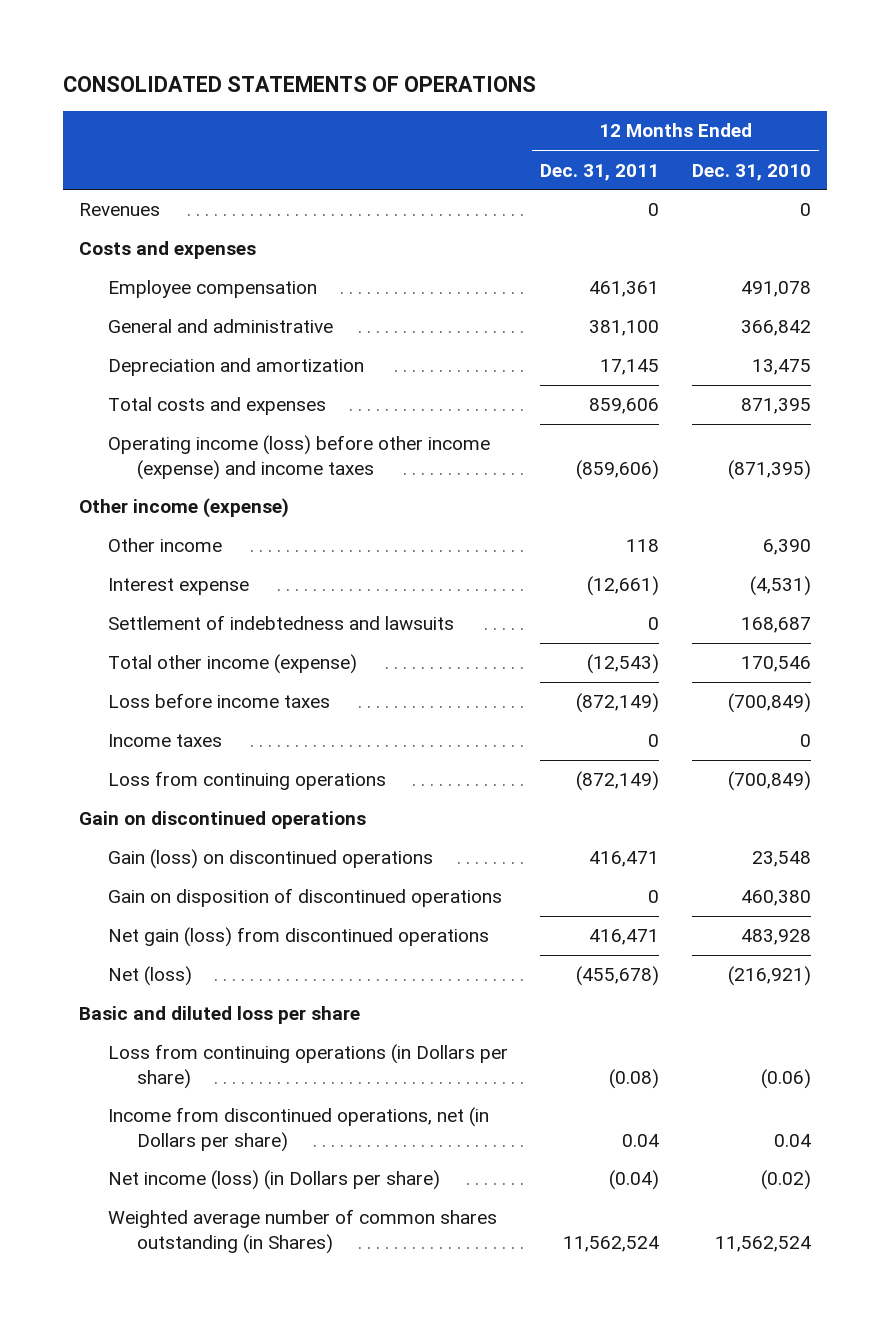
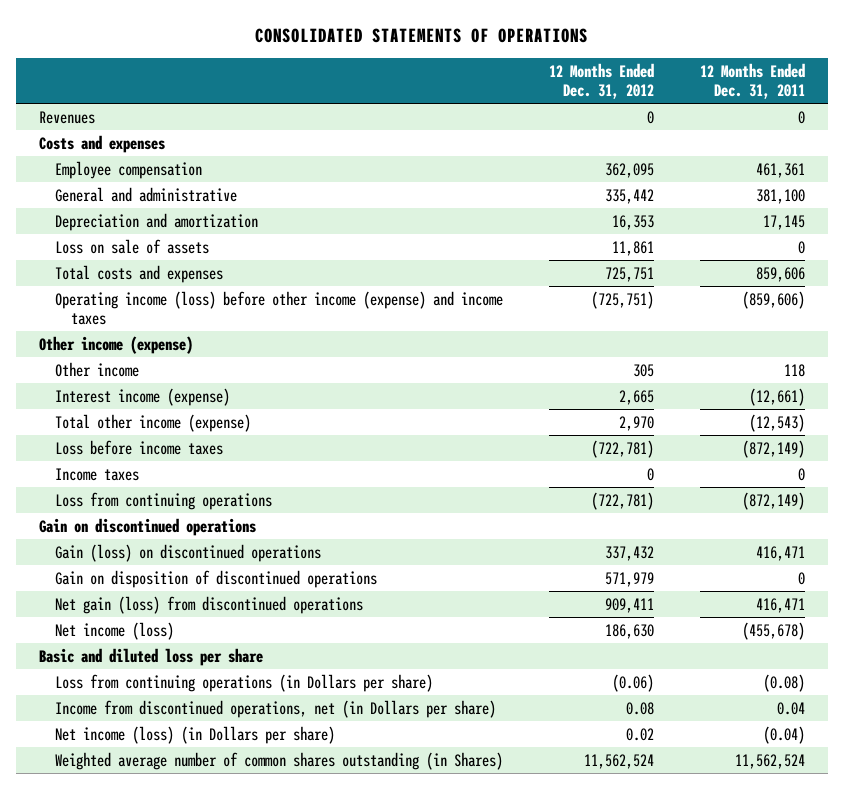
- | 12 Months Ended Dec. 31, 2011 | 12 Months Ended Dec. 31, 2010
+ | 12 Months Ended Dec. 31, 2012 | 12 Months Ended Dec. 31, 2011
+ Loss on sale of assets | 11,861 | 0
- Interest expense | (12,661) | (4,531)
- Settlement of indebtedness and lawsuits | 0 | 168,687
+ Interest income (expense) | 2,665 | (12,661)
- Net (loss) | (455,678) | (216,921)
+ Net income (loss) | 186,630 | (455,678)

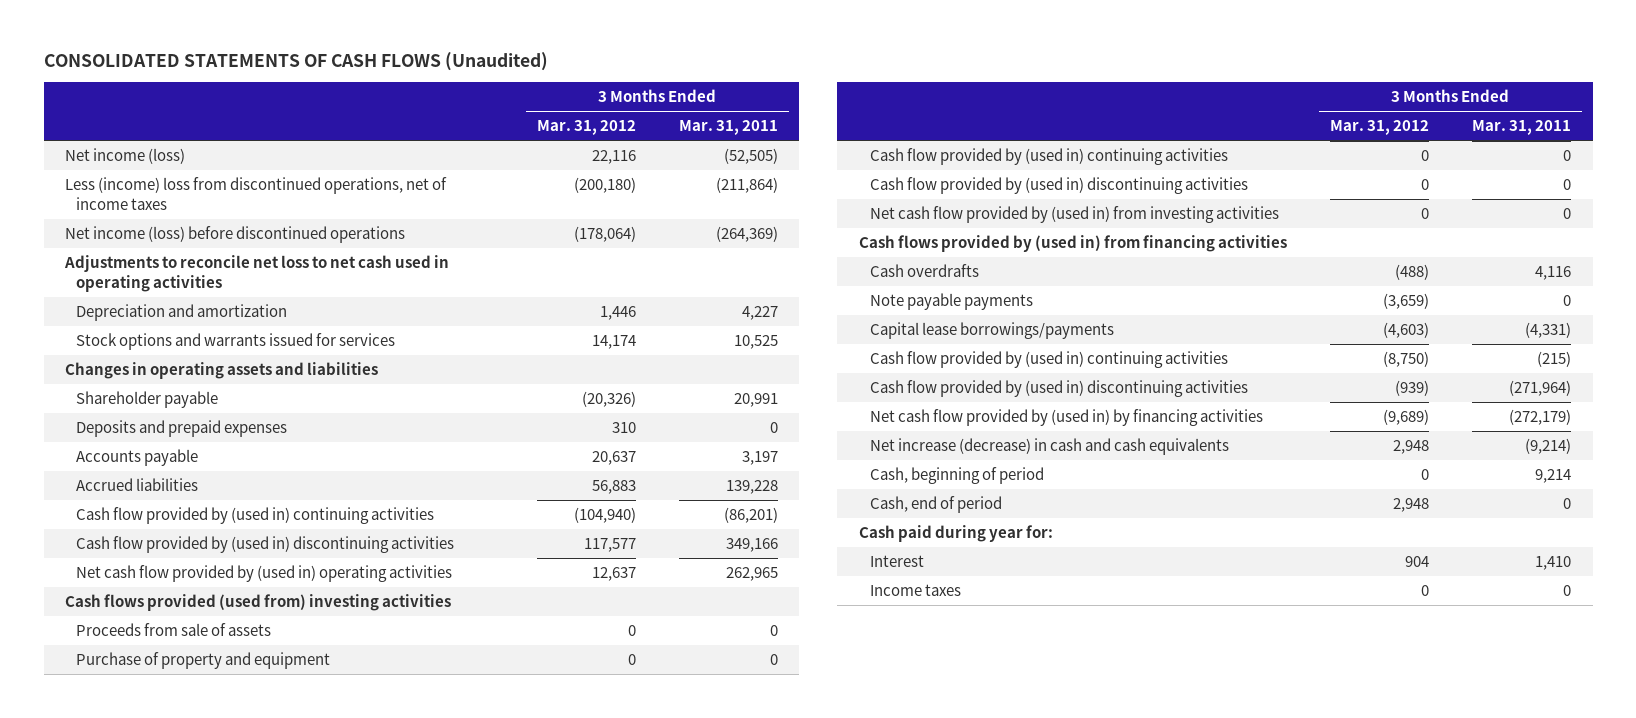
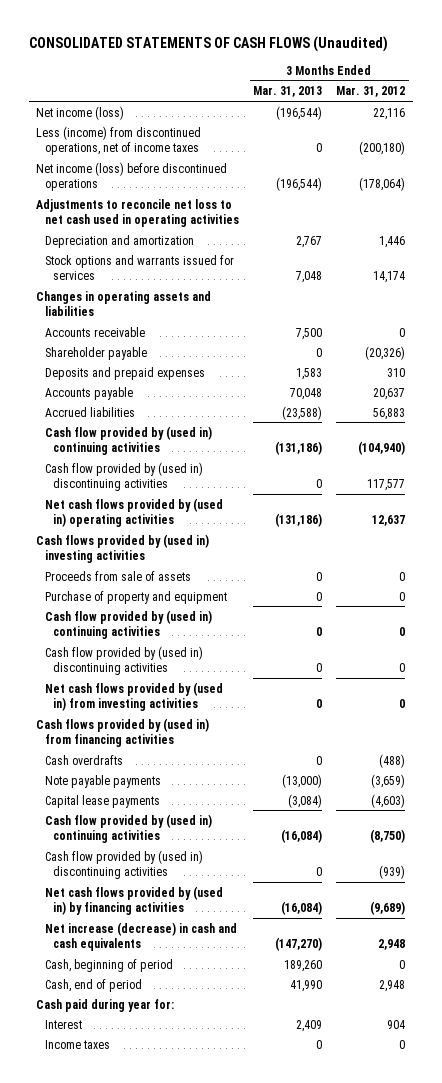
- | 3 Months Ended Mar. 31, 2012 | 3 Months Ended Mar. 31, 2011
+ | 3 Months Ended Mar. 31, 2013 | 3 Months Ended Mar. 31, 2012
- Less (income) loss from discontinued operations, net of income taxes | (200,180) | (211,864)
+ Less (income) from discontinued operations, net of income taxes | 0 | (200,180)
+ Accounts receivable | 7,500 | 0
- Net cash flow provided by (used in) operating activities | 12,637 | 262,965
- Cash flows provided (used from) investing activities
+ Net cash flows provided by (used in) operating activities | (131,186) | 12,637
+ Cash flows provided by (used in) investing activities
- Net cash flow provided by (used in) from investing activities | 0 | 0
+ Net cash flows provided by (used in) from investing activities | 0 | 0
- Capital lease borrowings/payments | (4,603) | (4,331)
+ Capital lease payments | (3,084) | (4,603)
- Net cash flow provided by (used in) by financing activities | (9,689) | (272,179)
+ Net cash flows provided by (used in) by financing activities | (16,084) | (9,689)

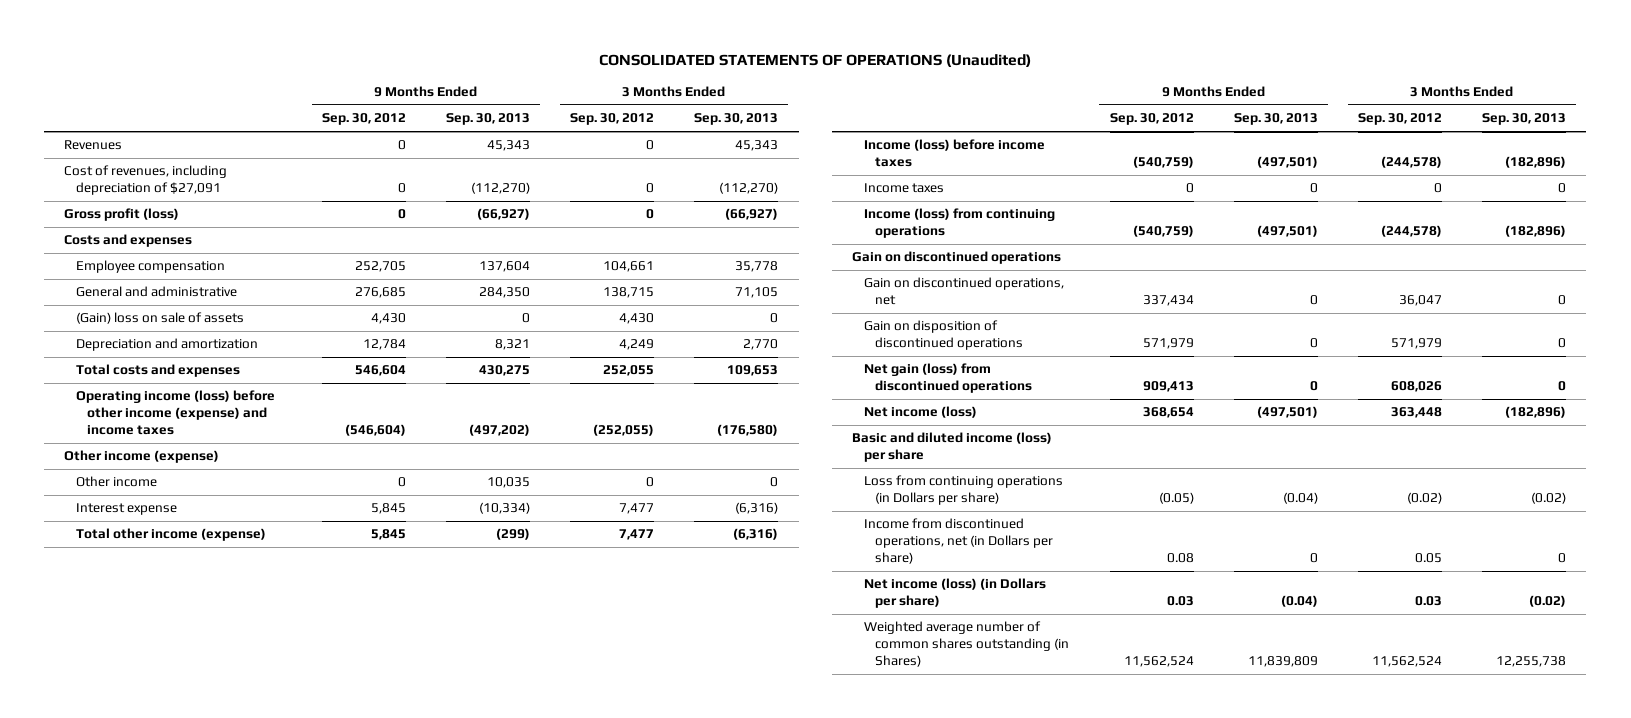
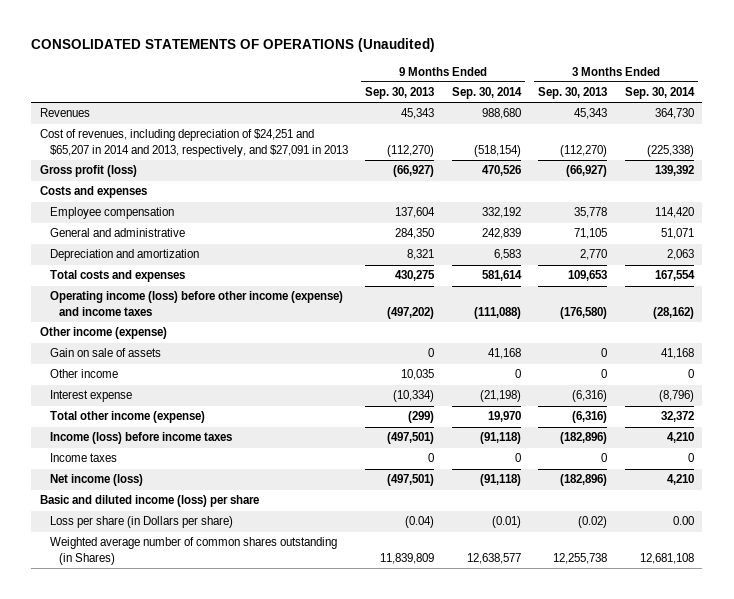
- | 9 Months Ended Sep. 30, 2012 | 9 Months Ended Sep. 30, 2013 | 3 Months Ended Sep. 30, 2012 | 3 Months Ended Sep. 30, 2013
+ | 9 Months Ended Sep. 30, 2013 | 9 Months Ended Sep. 30, 2014 | 3 Months Ended Sep. 30, 2013 | 3 Months Ended Sep. 30, 2014
- Cost of revenues, including depreciation of $27,091 | 0 | (112,270) | 0 | (112,270)
+ Cost of revenues, including depreciation of $24,251 and $65,207 in 2014 and 2013, respectively, and $27,091 in 2013 | (112,270) | (518,154) | (112,270) | (225,338)
- (Gain) loss on sale of assets | 4,430 | 0 | 4,430 | 0
+ Gain on sale of assets | 0 | 41,168 | 0 | 41,168
- Income (loss) from continuing operations | (540,759) | (497,501) | (244,578) | (182,896)
- Gain on discontinued operations
- Gain on discontinued operations, net | 337,434 | 0 | 36,047 | 0
- Gain on disposition of discontinued operations | 571,979 | 0 | 571,979 | 0
- Net gain (loss) from discontinued operations | 909,413 | 0 | 608,026 | 0
- Loss from continuing operations (in Dollars per share) | (0.05) | (0.04) | (0.02) | (0.02)
- Income from discontinued operations, net (in Dollars per share) | 0.08 | 0 | 0.05 | 0
- Net income (loss) (in Dollars per share) | 0.03 | (0.04) | 0.03 | (0.02)
+ Loss per share (in Dollars per share) | (0.04) | (0.01) | (0.02) | 0.00

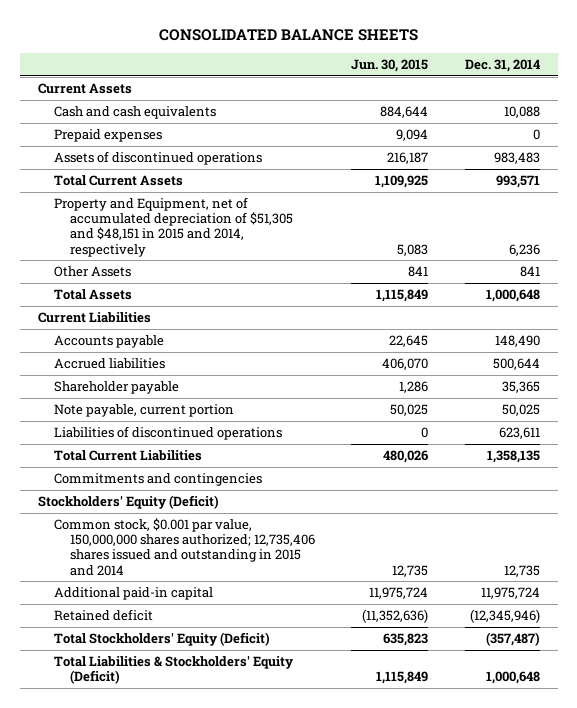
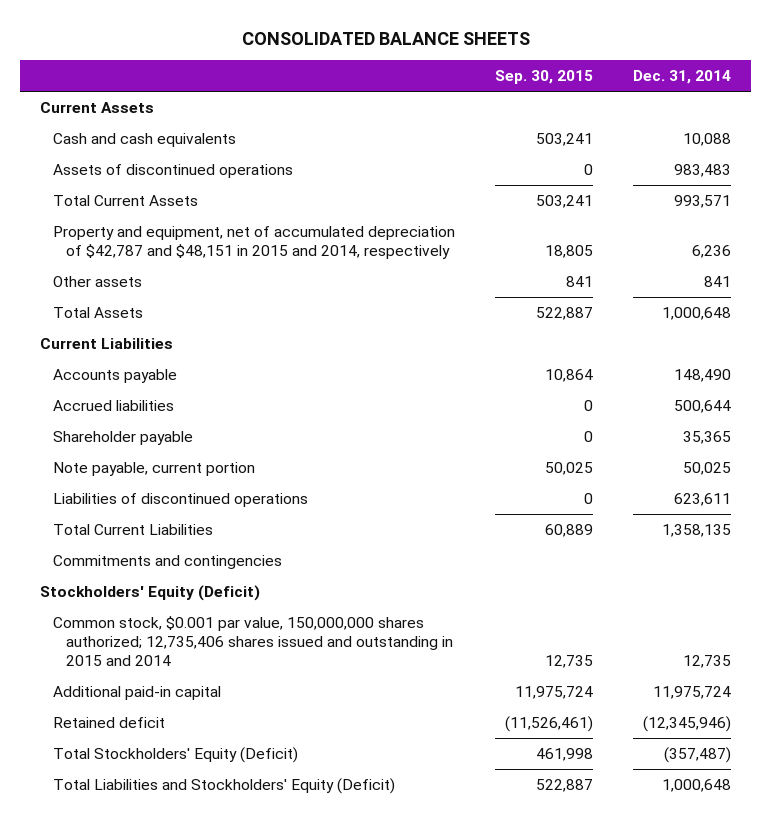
- | Jun. 30, 2015 | Dec. 31, 2014
+ | Sep. 30, 2015 | Dec. 31, 2014
- Prepaid expenses | 9,094 | 0
- Property and Equipment, net of accumulated depreciation of $51,305 and $48,151 in 2015 and 2014, respectively | 5,083 | 6,236
- Other Assets | 841 | 841
+ Property and equipment, net of accumulated depreciation of $42,787 and $48,151 in 2015 and 2014, respectively | 18,805 | 6,236
+ Other assets | 841 | 841
- Total Liabilities & Stockholders' Equity (Deficit) | 1,115,849 | 1,000,648
+ Total Liabilities and Stockholders' Equity (Deficit) | 522,887 | 1,000,648

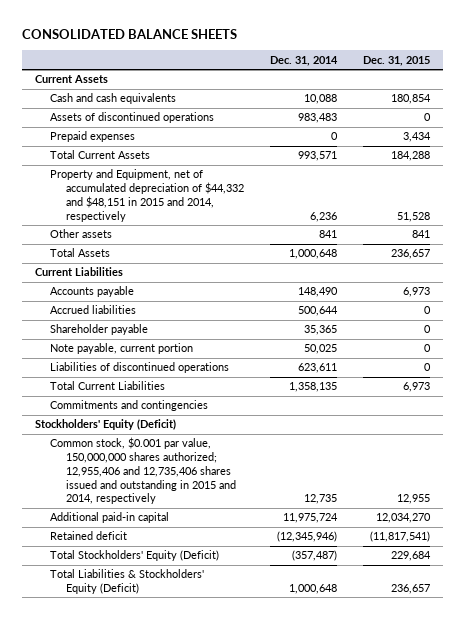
- | Sep. 30, 2015 | Dec. 31, 2014
+ | Dec. 31, 2014 | Dec. 31, 2015
+ Prepaid expenses | 0 | 3,434
- Property and equipment, net of accumulated depreciation of $42,787 and $48,151 in 2015 and 2014, respectively | 18,805 | 6,236
+ Property and Equipment, net of accumulated depreciation of $44,332 and $48,151 in 2015 and 2014, respectively | 6,236 | 51,528
- Common stock, $0.001 par value, 150,000,000 shares authorized; 12,735,406 shares issued and outstanding in 2015 and 2014 | 12,735 | 12,735
+ Common stock, $0.001 par value, 150,000,000 shares authorized; 12,955,406 and 12,735,406 shares issued and outstanding in 2015 and 2014, respectively | 12,735 | 12,955
- Total Liabilities and Stockholders' Equity (Deficit) | 522,887 | 1,000,648
+ Total Liabilities & Stockholders' Equity (Deficit) | 1,000,648 | 236,657

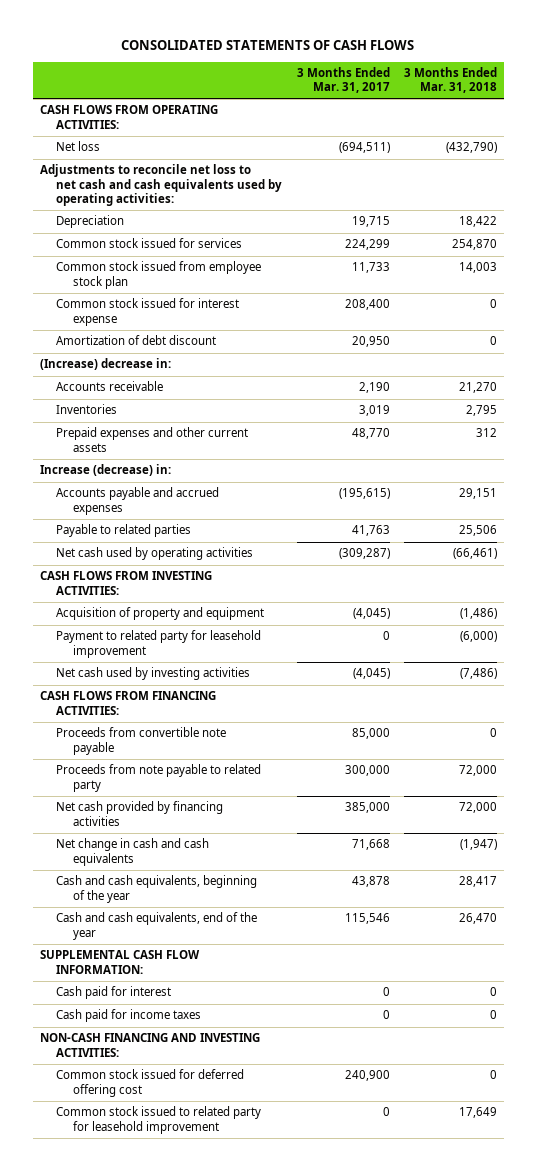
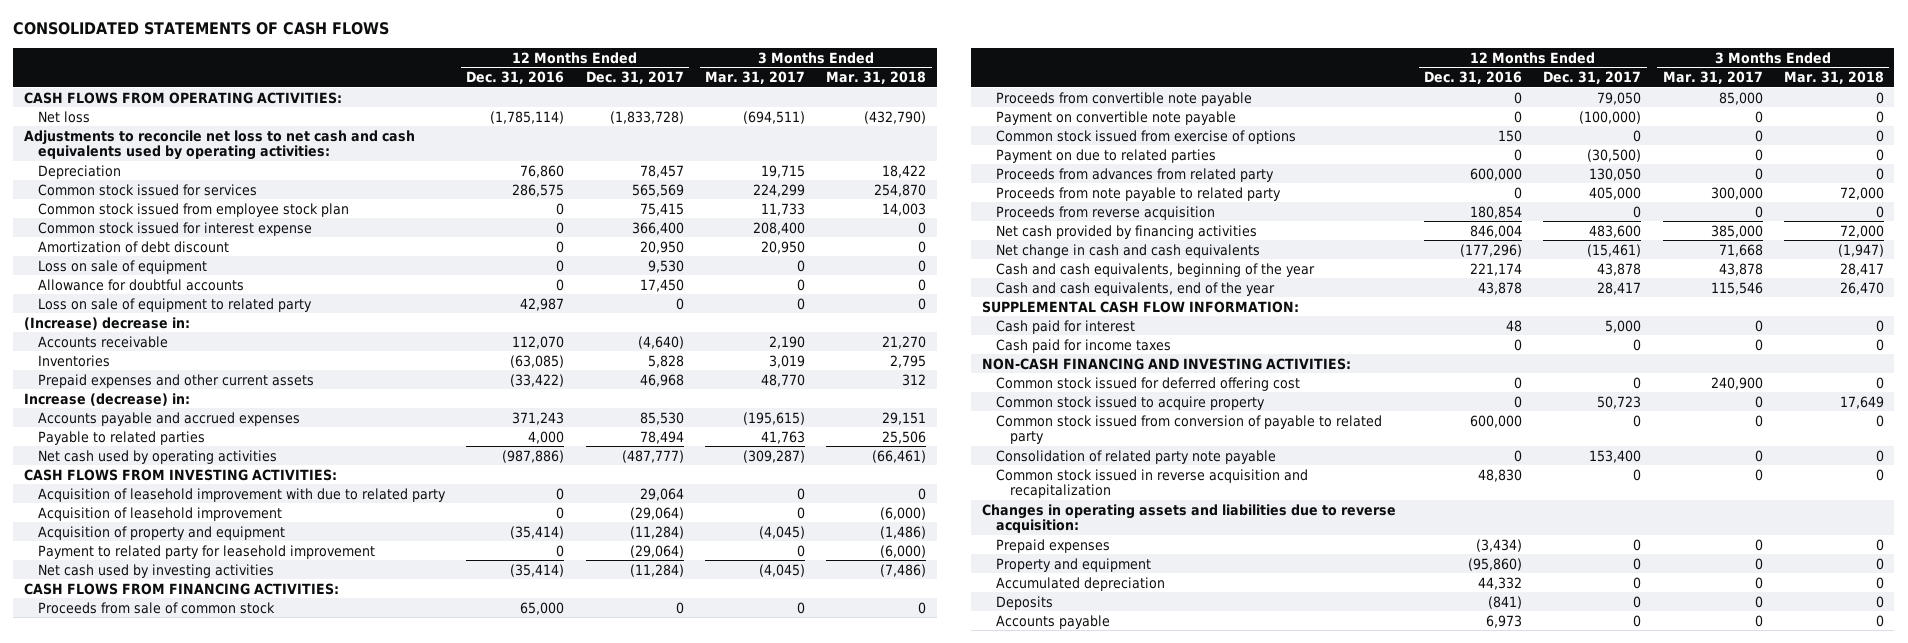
- | 3 Months Ended Mar. 31, 2017 | 3 Months Ended Mar. 31, 2018
+ | 12 Months Ended Dec. 31, 2016 | 12 Months Ended Dec. 31, 2017 | 3 Months Ended Mar. 31, 2017 | 3 Months Ended Mar. 31, 2018
+ Loss on sale of equipment | 0 | 9,530 | 0 | 0
+ Allowance for doubtful accounts | 0 | 17,450 | 0 | 0
+ Loss on sale of equipment to related party | 42,987 | 0 | 0 | 0
+ Acquisition of leasehold improvement with due to related party | 0 | 29,064 | 0 | 0
+ Acquisition of leasehold improvement | 0 | (29,064) | 0 | (6,000)
+ Proceeds from sale of common stock | 65,000 | 0 | 0 | 0
+ Payment on convertible note payable | 0 | (100,000) | 0 | 0
+ Common stock issued from exercise of options | 150 | 0 | 0 | 0
+ Payment on due to related parties | 0 | (30,500) | 0 | 0
+ Proceeds from advances from related party | 600,000 | 130,050 | 0 | 0
+ Proceeds from reverse acquisition | 180,854 | 0 | 0 | 0
- Common stock issued to related party for leasehold improvement | 0 | 17,649
+ Common stock issued to acquire property | 0 | 50,723 | 0 | 17,649
+ Common stock issued from conversion of payable to related party | 600,000 | 0 | 0 | 0
+ Consolidation of related party note payable | 0 | 153,400 | 0 | 0
+ Common stock issued in reverse acquisition and recapitalization | 48,830 | 0 | 0 | 0
+ Changes in operating assets and liabilities due to reverse acquisition:
+ Prepaid expenses | (3,434) | 0 | 0 | 0
+ Property and equipment | (95,860) | 0 | 0 | 0
+ Accumulated depreciation | 44,332 | 0 | 0 | 0
+ Deposits | (841) | 0 | 0 | 0
+ Accounts payable | 6,973 | 0 | 0 | 0

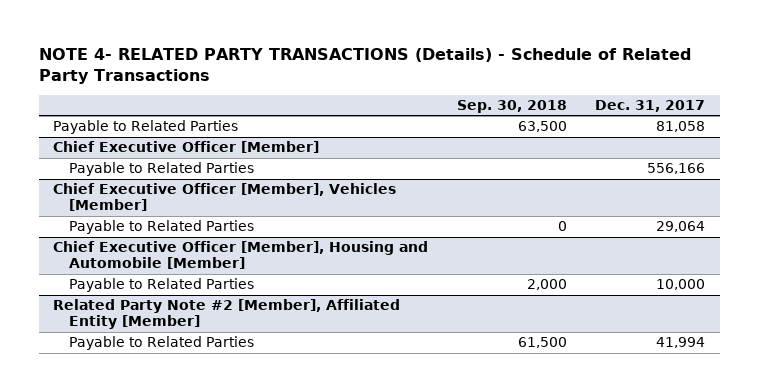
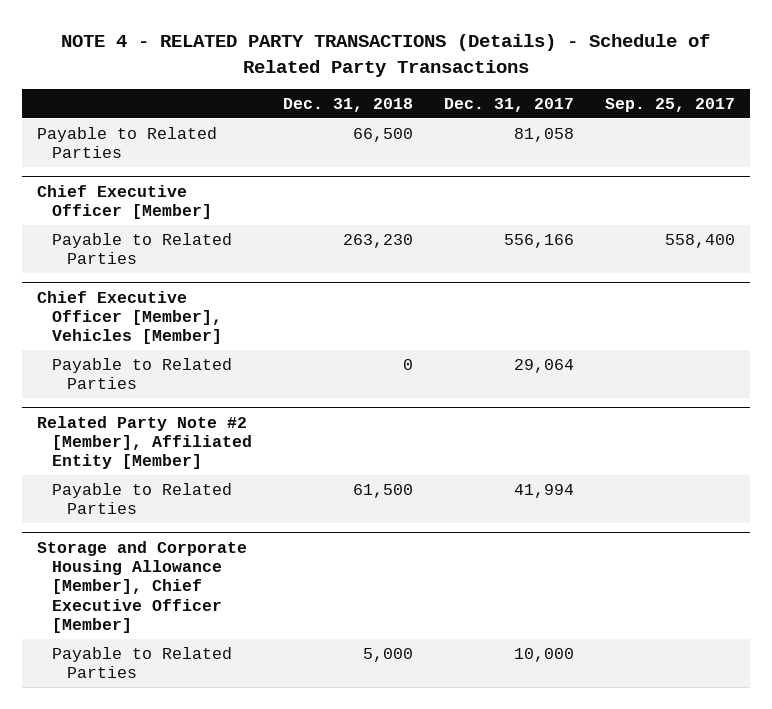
- NOTE 4- RELATED PARTY TRANSACTIONS (Details) - Schedule of Related Party Transactions
+ NOTE 4 - RELATED PARTY TRANSACTIONS (Details) - Schedule of Related Party Transactions
- | Sep. 30, 2018 | Dec. 31, 2017
+ | Dec. 31, 2018 | Dec. 31, 2017 | Sep. 25, 2017
- Chief Executive Officer [Member], Housing and Automobile [Member]
- Payable to Related Parties | 2,000 | 10,000
+ Storage and Corporate Housing Allowance [Member], Chief Executive Officer [Member]
+ Payable to Related Parties | 5,000 | 10,000 |

